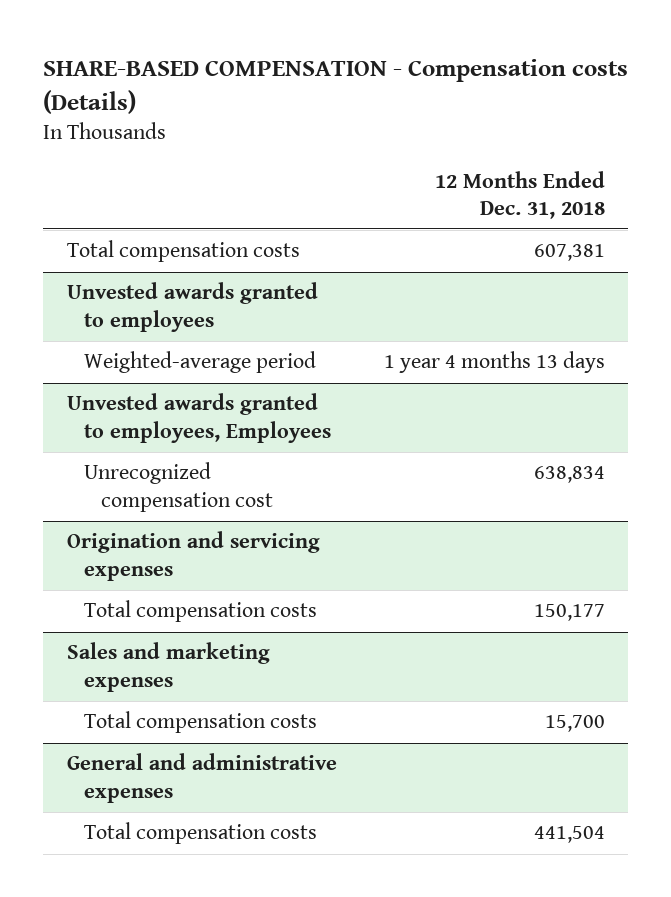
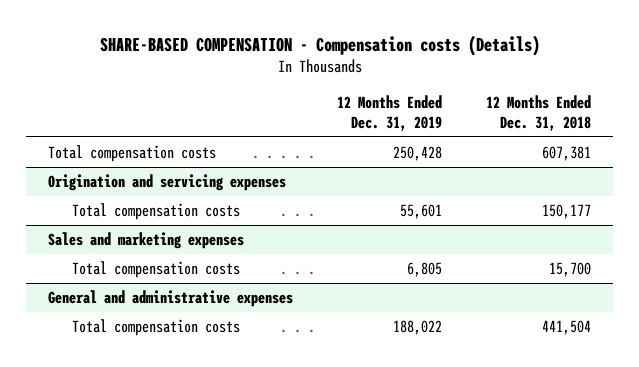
- | 12 Months Ended Dec. 31, 2018
+ | 12 Months Ended Dec. 31, 2019 | 12 Months Ended Dec. 31, 2018
- Unvested awards granted to employees
- Weighted-average period | 1 year 4 months 13 days
- Unvested awards granted to employees, Employees
- Unrecognized compensation cost | 638,834

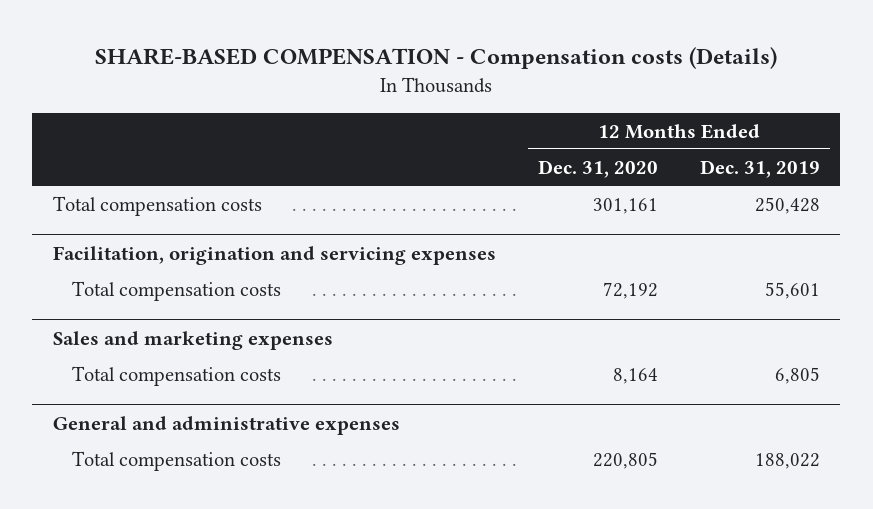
- | 12 Months Ended Dec. 31, 2019 | 12 Months Ended Dec. 31, 2018
+ | 12 Months Ended Dec. 31, 2020 | 12 Months Ended Dec. 31, 2019
- Origination and servicing expenses
+ Facilitation, origination and servicing expenses

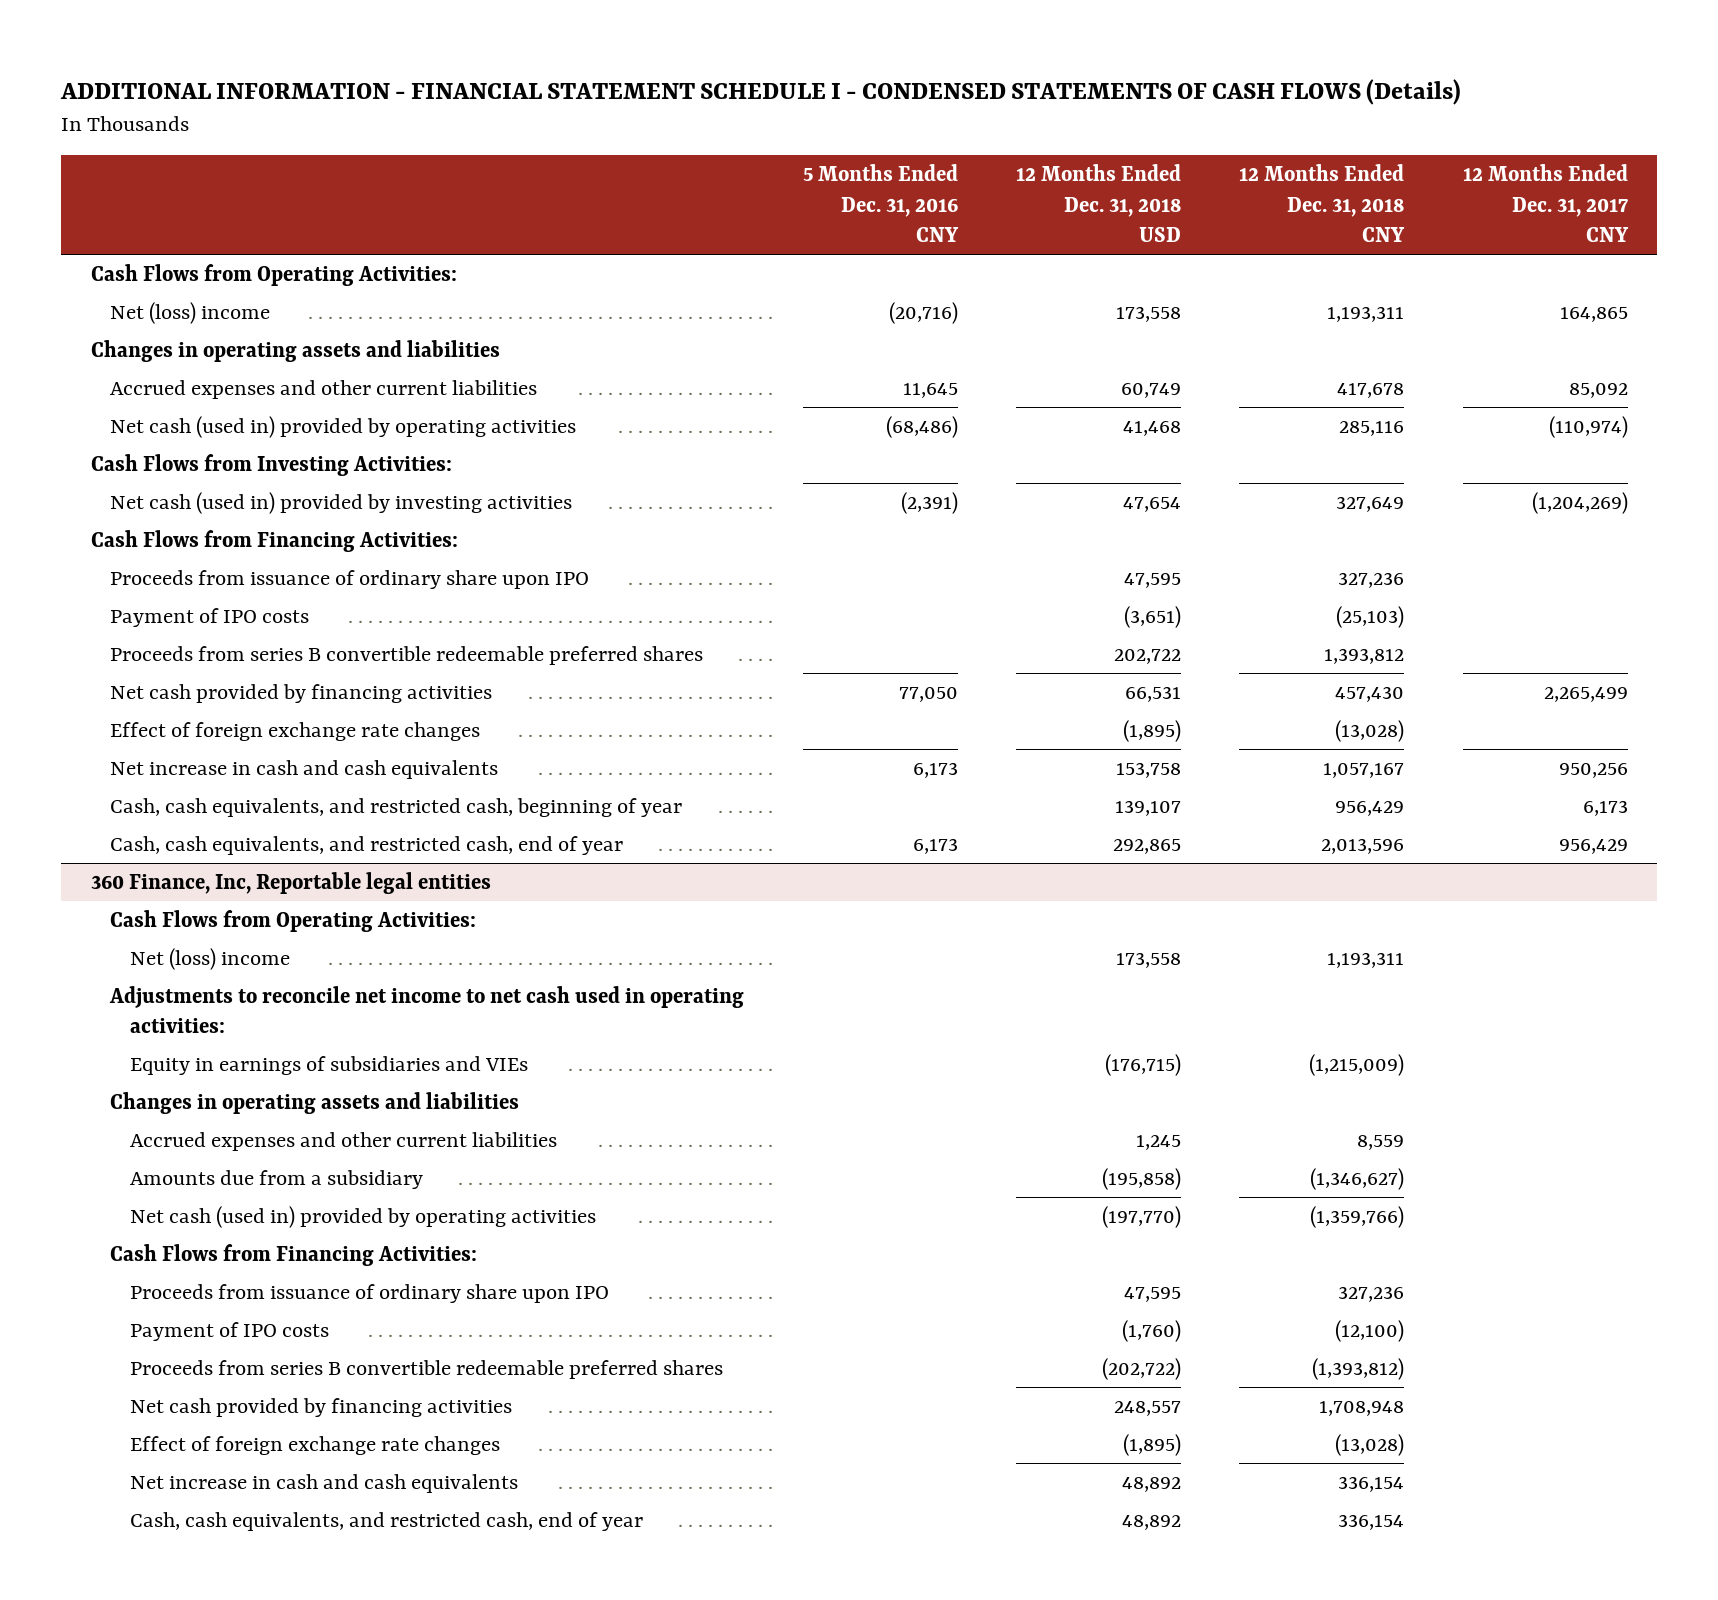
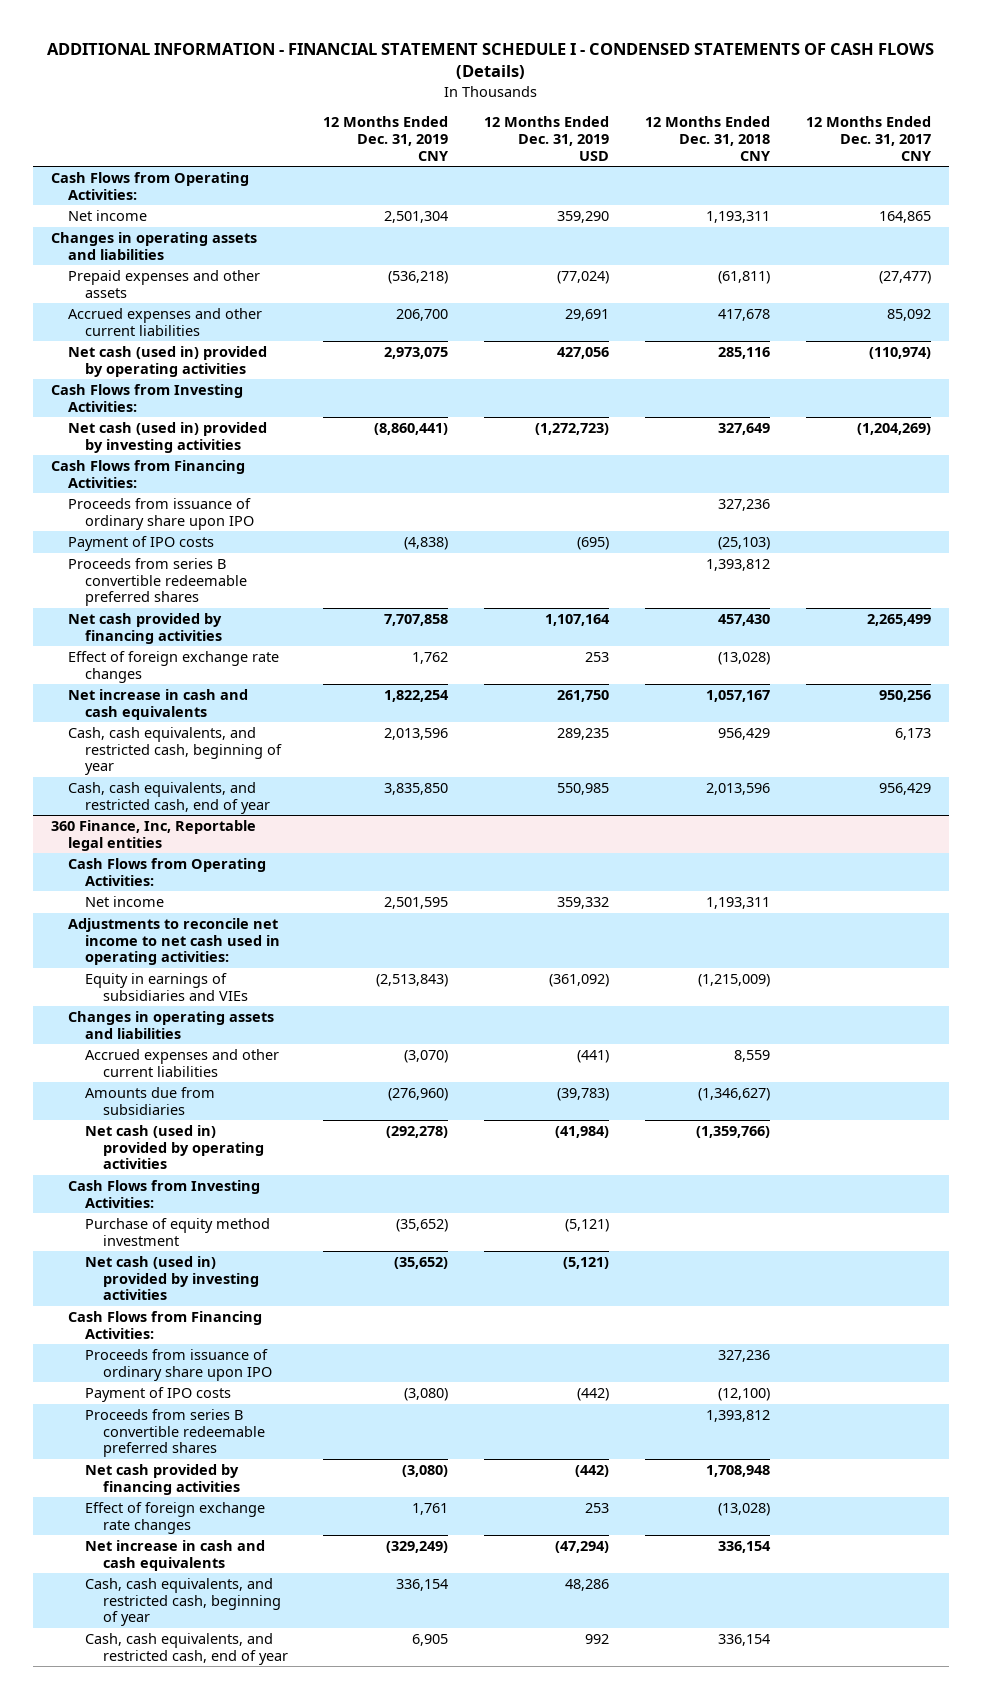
- | 5 Months Ended Dec. 31, 2016 CNY | 12 Months Ended Dec. 31, 2018 USD | 12 Months Ended Dec. 31, 2018 CNY | 12 Months Ended Dec. 31, 2017 CNY
+ | 12 Months Ended Dec. 31, 2019 CNY | 12 Months Ended Dec. 31, 2019 USD | 12 Months Ended Dec. 31, 2018 CNY | 12 Months Ended Dec. 31, 2017 CNY
- Net (loss) income | (20,716) | 173,558 | 1,193,311 | 164,865
+ Net income | 2,501,304 | 359,290 | 1,193,311 | 164,865
+ Prepaid expenses and other assets | (536,218) | (77,024) | (61,811) | (27,477)
@ 360 Finance, Inc, Reportable legal entities
- Net (loss) income | | 173,558 | 1,193,311 |
+ Net income | 2,501,595 | 359,332 | 1,193,311 |
- Amounts due from a subsidiary | | (195,858) | (1,346,627) |
+ Amounts due from subsidiaries | (276,960) | (39,783) | (1,346,627) |
+ Cash Flows from Investing Activities:
+ Purchase of equity method investment | (35,652) | (5,121) | |
+ Net cash (used in) provided by investing activities | (35,652) | (5,121) | |
- Proceeds from series B convertible redeemable preferred shares | | (202,722) | (1,393,812) |
+ Proceeds from series B convertible redeemable preferred shares | | | 1,393,812 |
+ Cash, cash equivalents, and restricted cash, beginning of year | 336,154 | 48,286 | |

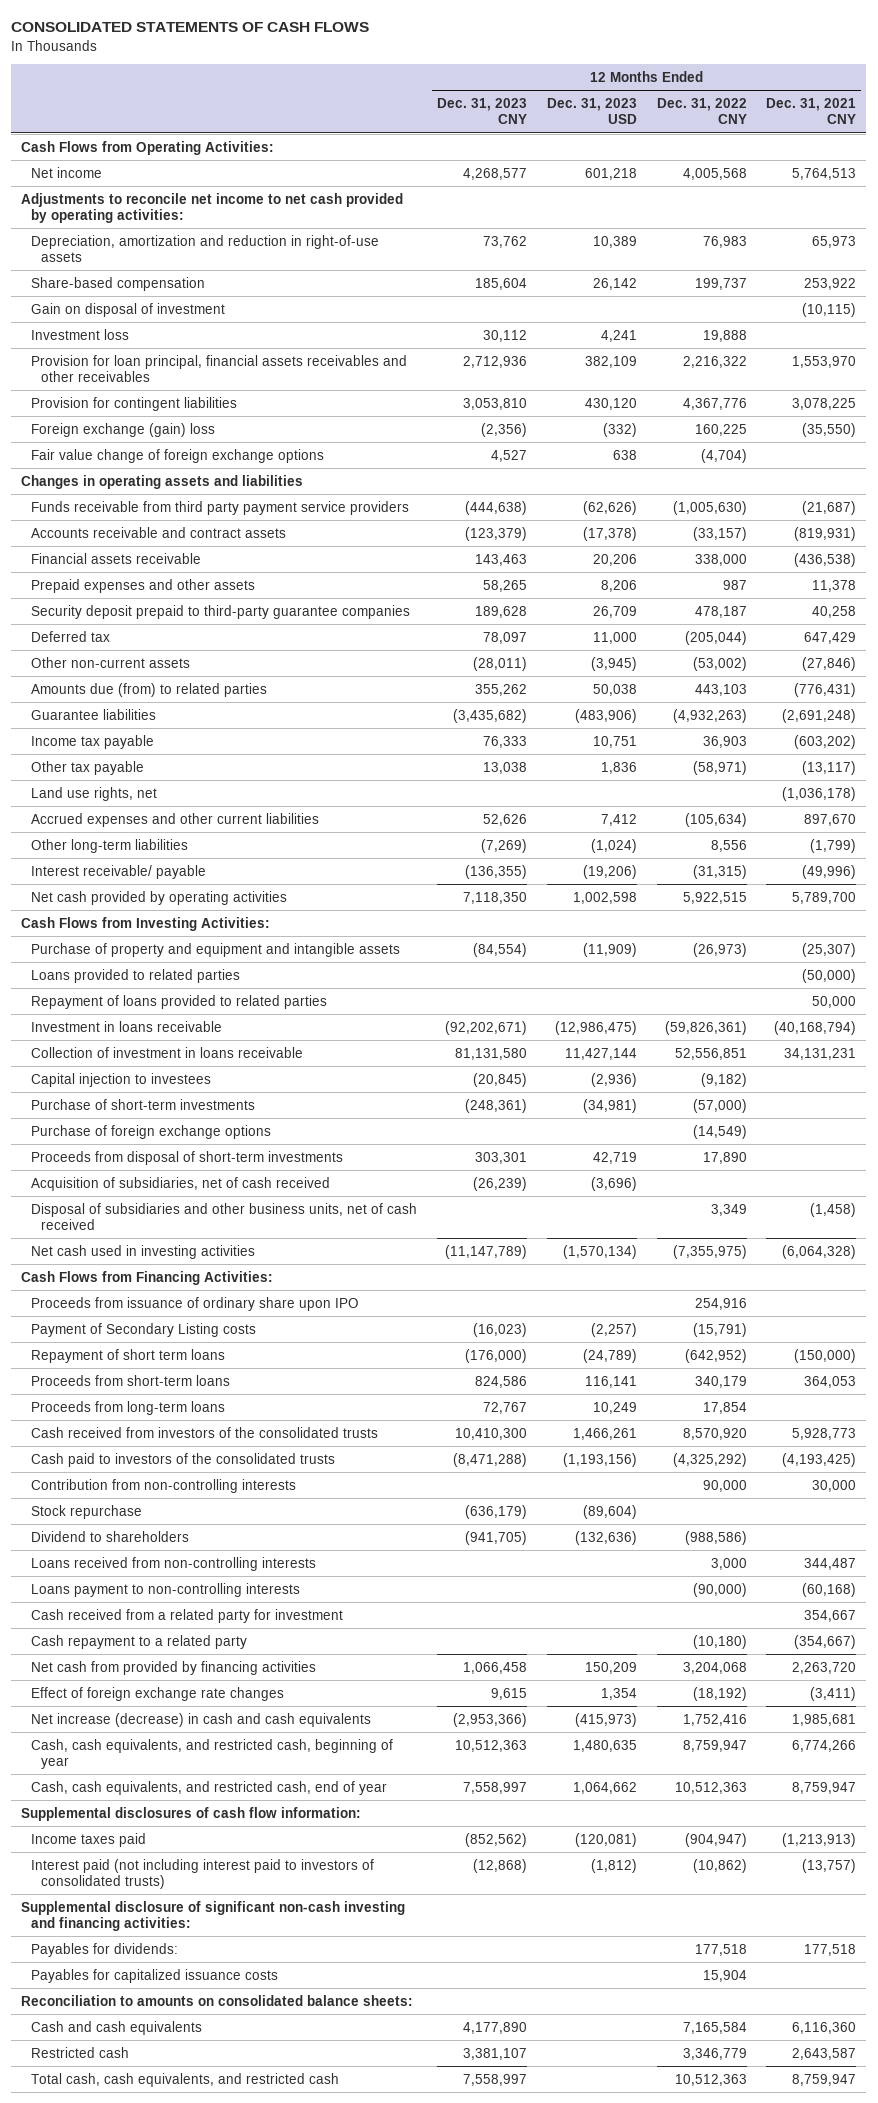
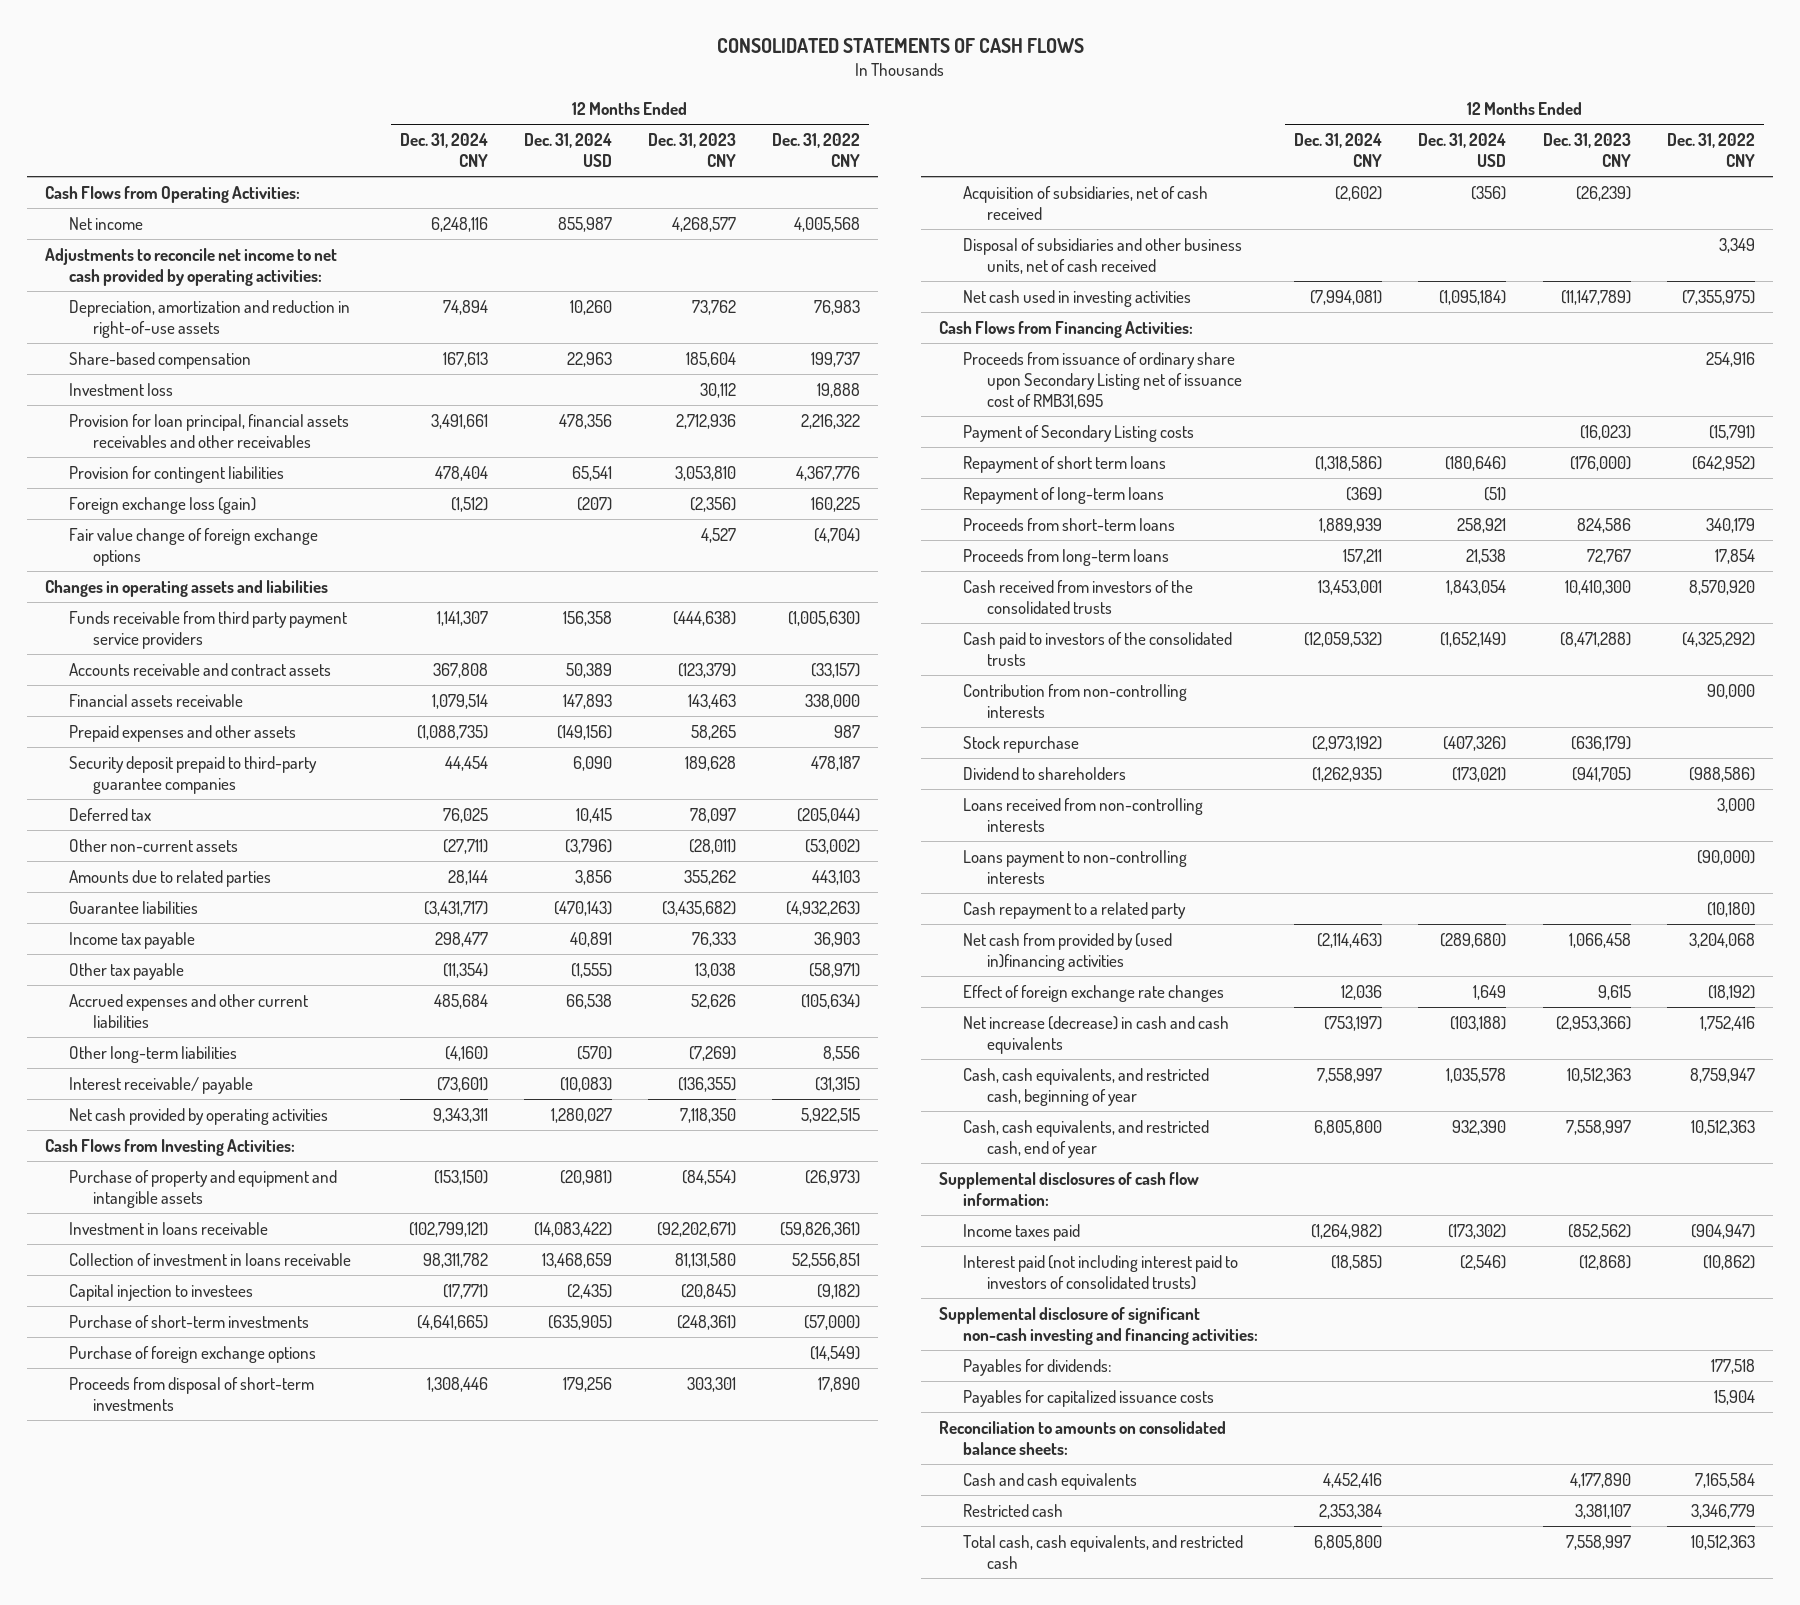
- | 12 Months Ended Dec. 31, 2023 CNY | 12 Months Ended Dec. 31, 2023 USD | 12 Months Ended Dec. 31, 2022 CNY | 12 Months Ended Dec. 31, 2021 CNY
+ | 12 Months Ended Dec. 31, 2024 CNY | 12 Months Ended Dec. 31, 2024 USD | 12 Months Ended Dec. 31, 2023 CNY | 12 Months Ended Dec. 31, 2022 CNY
- Gain on disposal of investment | | | | (10,115)
- Foreign exchange (gain) loss | (2,356) | (332) | 160,225 | (35,550)
+ Foreign exchange loss (gain) | (1,512) | (207) | (2,356) | 160,225
- Amounts due (from) to related parties | 355,262 | 50,038 | 443,103 | (776,431)
+ Amounts due to related parties | 28,144 | 3,856 | 355,262 | 443,103
- Land use rights, net | | | | (1,036,178)
- Loans provided to related parties | | | | (50,000)
- Repayment of loans provided to related parties | | | | 50,000
- Proceeds from issuance of ordinary share upon IPO | | | 254,916 |
+ Proceeds from issuance of ordinary share upon Secondary Listing net of issuance cost of RMB31,695 | | | | 254,916
+ Repayment of long-term loans | (369) | (51) | |
- Cash received from a related party for investment | | | | 354,667
- Net cash from provided by financing activities | 1,066,458 | 150,209 | 3,204,068 | 2,263,720
+ Net cash from provided by (used in)financing activities | (2,114,463) | (289,680) | 1,066,458 | 3,204,068

